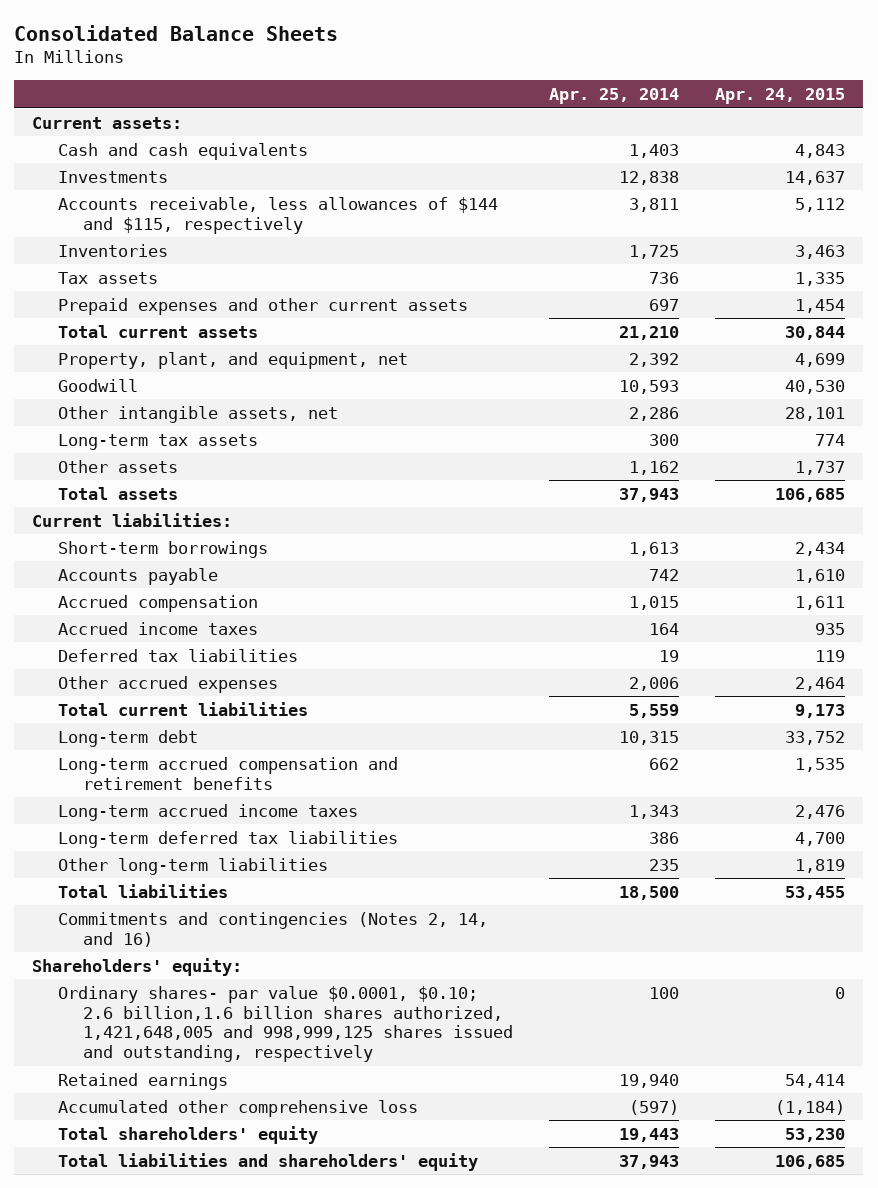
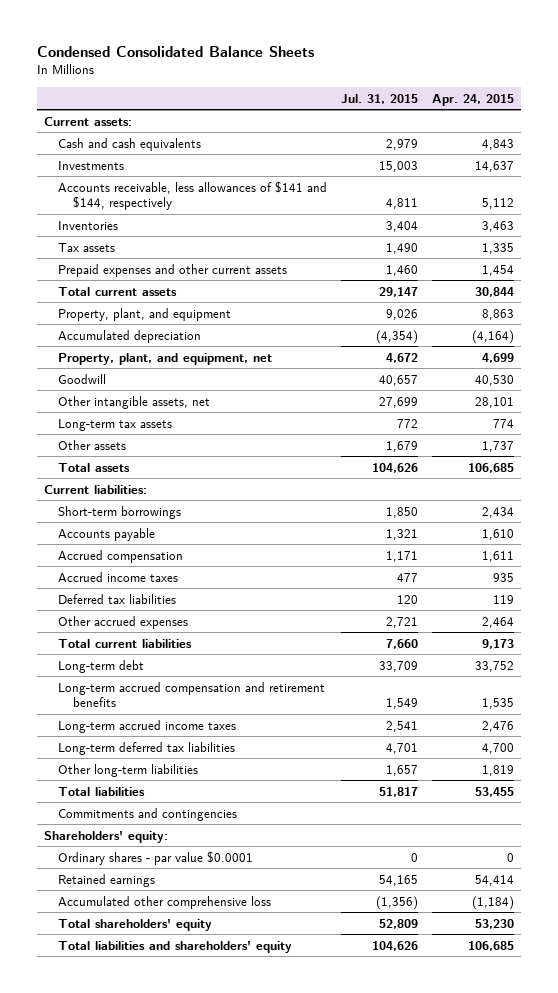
- Consolidated Balance Sheets
+ Condensed Consolidated Balance Sheets
- | Apr. 25, 2014 | Apr. 24, 2015
+ | Jul. 31, 2015 | Apr. 24, 2015
- Accounts receivable, less allowances of $144 and $115, respectively | 3,811 | 5,112
+ Accounts receivable, less allowances of $141 and $144, respectively | 4,811 | 5,112
+ Property, plant, and equipment | 9,026 | 8,863
+ Accumulated depreciation | (4,354) | (4,164)
- Commitments and contingencies (Notes 2, 14, and 16)
+ Commitments and contingencies
- Ordinary shares- par value $0.0001, $0.10; 2.6 billion,1.6 billion shares authorized, 1,421,648,005 and 998,999,125 shares issued and outstanding, respectively | 100 | 0
+ Ordinary shares - par value $0.0001 | 0 | 0

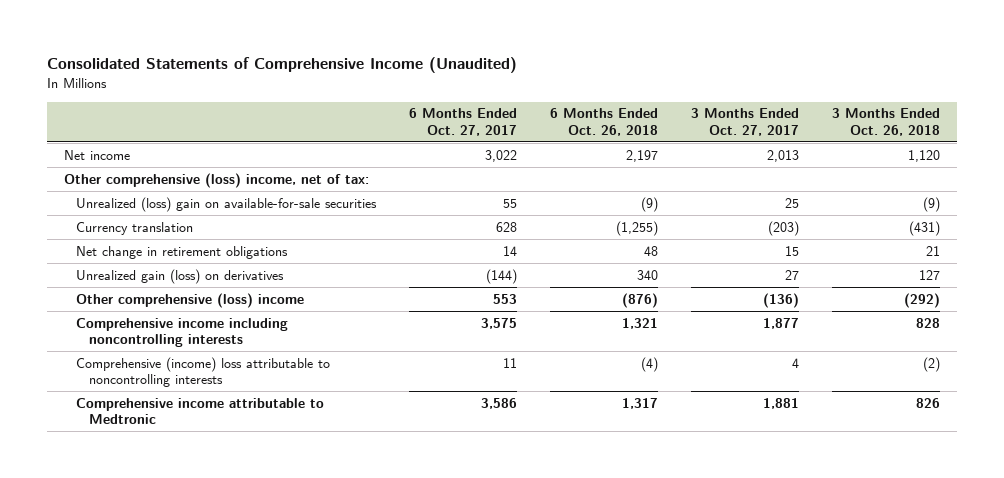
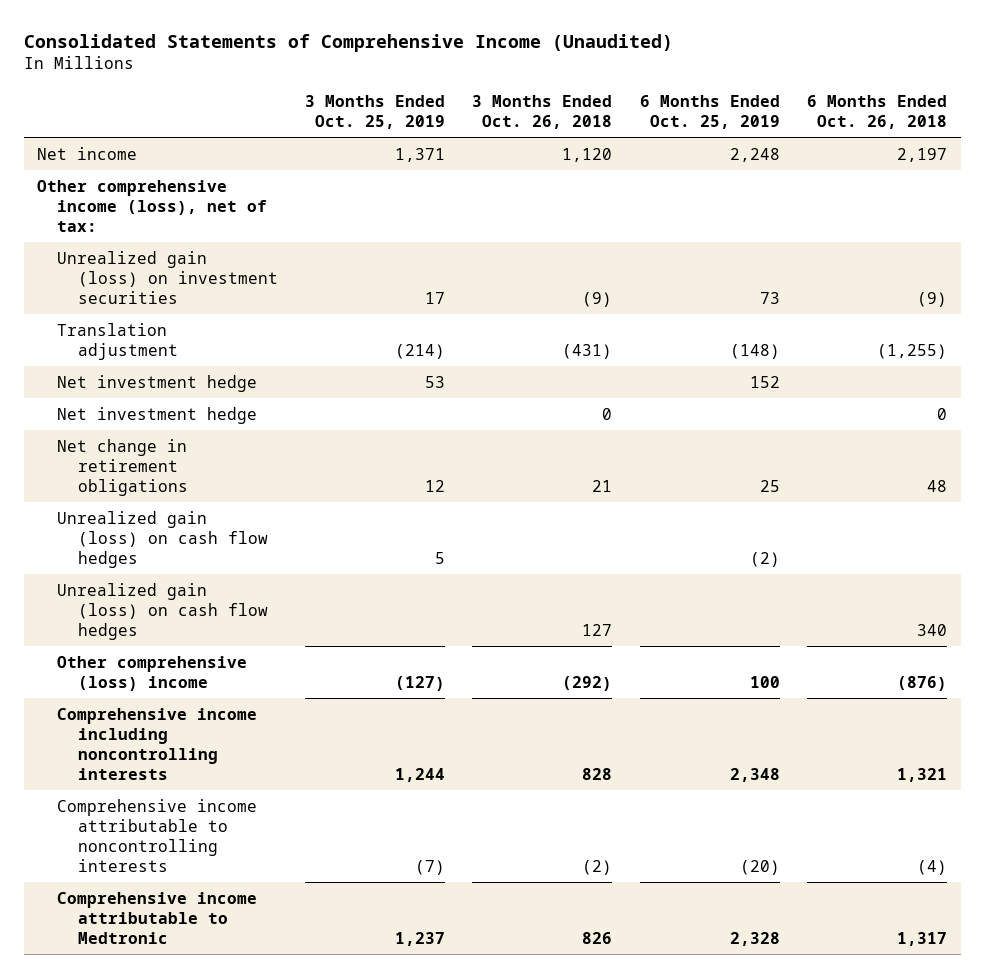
- | 6 Months Ended Oct. 27, 2017 | 6 Months Ended Oct. 26, 2018 | 3 Months Ended Oct. 27, 2017 | 3 Months Ended Oct. 26, 2018
+ | 3 Months Ended Oct. 25, 2019 | 3 Months Ended Oct. 26, 2018 | 6 Months Ended Oct. 25, 2019 | 6 Months Ended Oct. 26, 2018
- Other comprehensive (loss) income, net of tax:
- Unrealized (loss) gain on available-for-sale securities | 55 | (9) | 25 | (9)
- Currency translation | 628 | (1,255) | (203) | (431)
+ Other comprehensive income (loss), net of tax:
+ Unrealized gain (loss) on investment securities | 17 | (9) | 73 | (9)
+ Translation adjustment | (214) | (431) | (148) | (1,255)
+ Net investment hedge | 53 | | 152 |
+ Net investment hedge | | 0 | | 0
- Unrealized gain (loss) on derivatives | (144) | 340 | 27 | 127
+ Unrealized gain (loss) on cash flow hedges | 5 | | (2) |
+ Unrealized gain (loss) on cash flow hedges | | 127 | | 340
- Comprehensive (income) loss attributable to noncontrolling interests | 11 | (4) | 4 | (2)
+ Comprehensive income attributable to noncontrolling interests | (7) | (2) | (20) | (4)

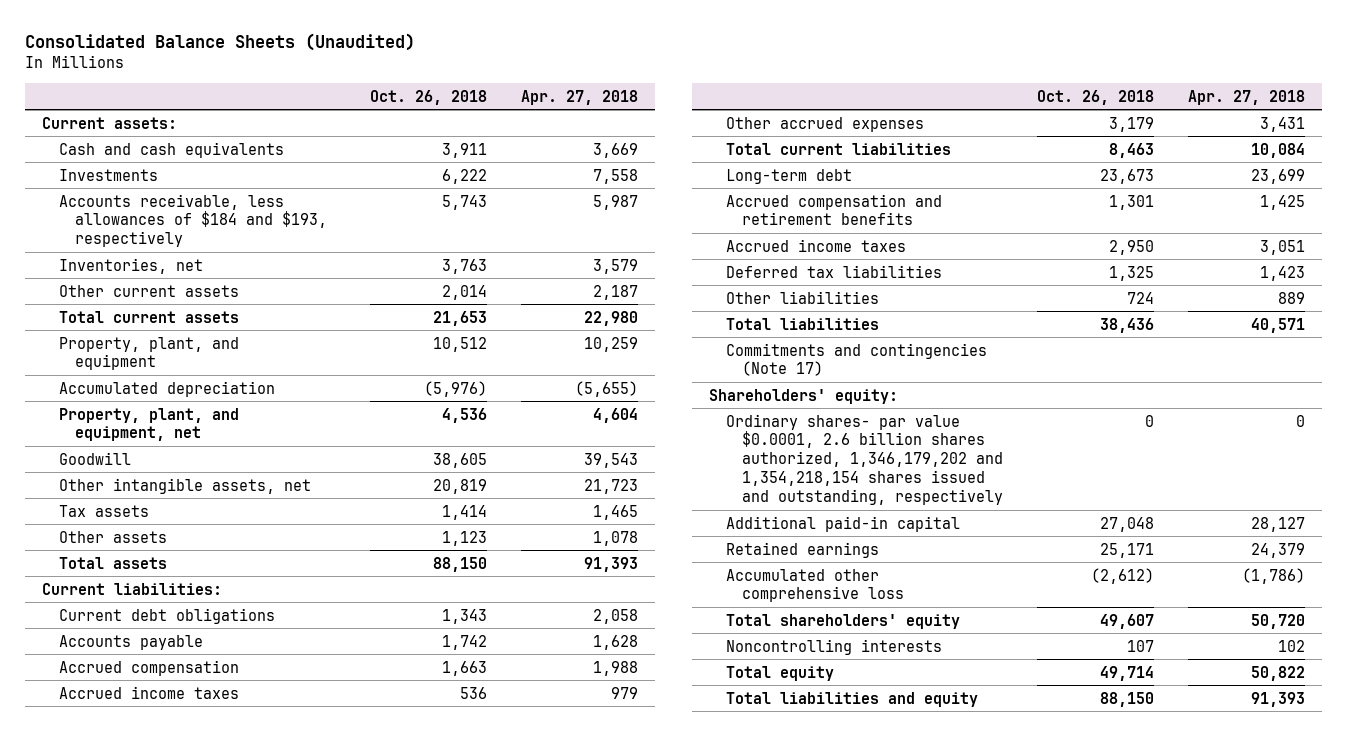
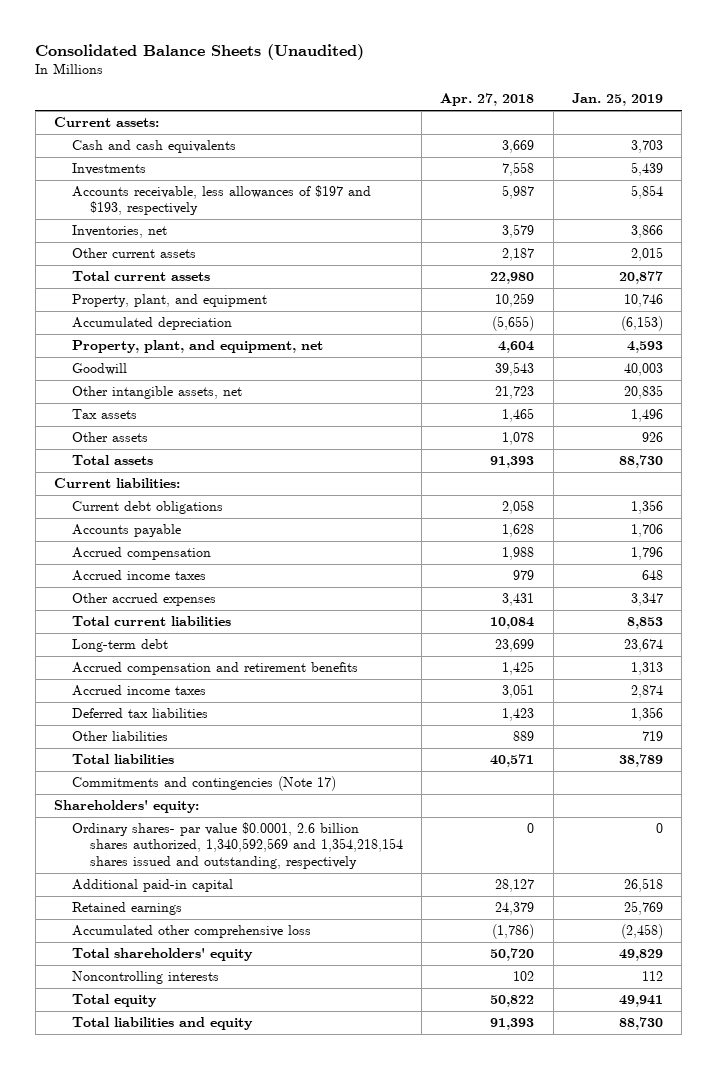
- | Oct. 26, 2018 | Apr. 27, 2018
+ | Apr. 27, 2018 | Jan. 25, 2019
- Accounts receivable, less allowances of $184 and $193, respectively | 5,743 | 5,987
+ Accounts receivable, less allowances of $197 and $193, respectively | 5,987 | 5,854
- Ordinary shares- par value $0.0001, 2.6 billion shares authorized, 1,346,179,202 and 1,354,218,154 shares issued and outstanding, respectively | 0 | 0
+ Ordinary shares- par value $0.0001, 2.6 billion shares authorized, 1,340,592,569 and 1,354,218,154 shares issued and outstanding, respectively | 0 | 0

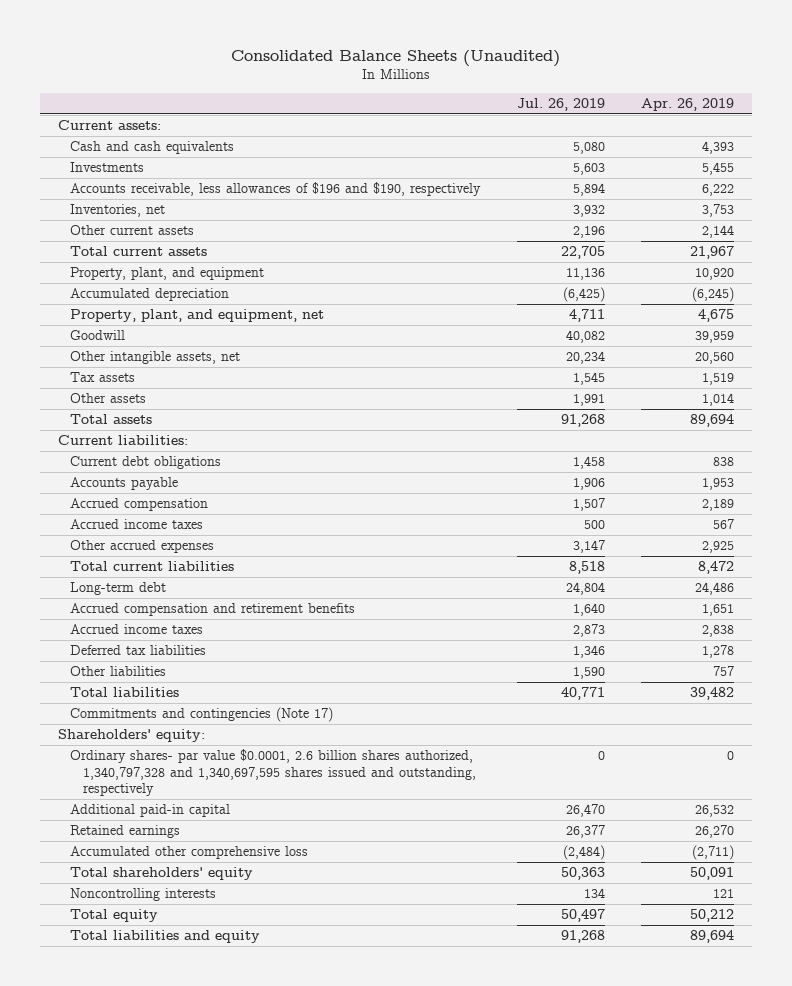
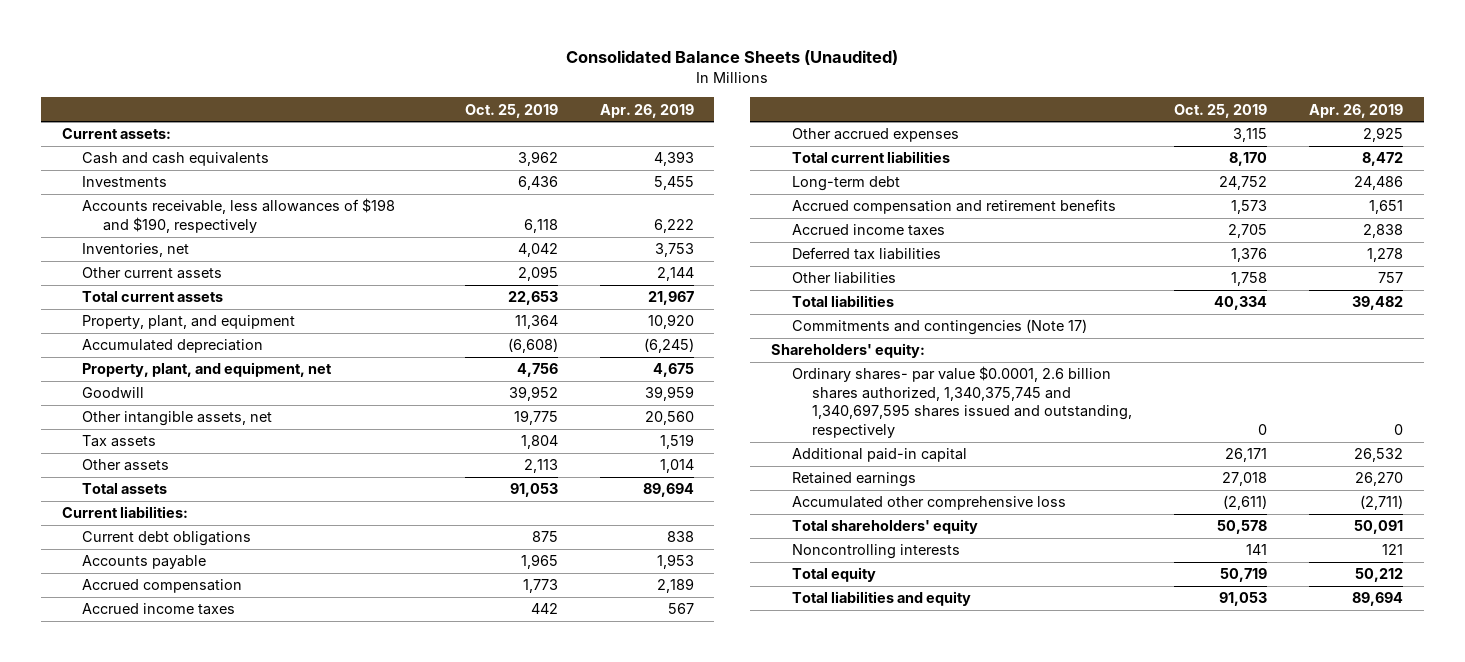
- | Jul. 26, 2019 | Apr. 26, 2019
+ | Oct. 25, 2019 | Apr. 26, 2019
- Accounts receivable, less allowances of $196 and $190, respectively | 5,894 | 6,222
+ Accounts receivable, less allowances of $198 and $190, respectively | 6,118 | 6,222
- Ordinary shares- par value $0.0001, 2.6 billion shares authorized, 1,340,797,328 and 1,340,697,595 shares issued and outstanding, respectively | 0 | 0
+ Ordinary shares- par value $0.0001, 2.6 billion shares authorized, 1,340,375,745 and 1,340,697,595 shares issued and outstanding, respectively | 0 | 0

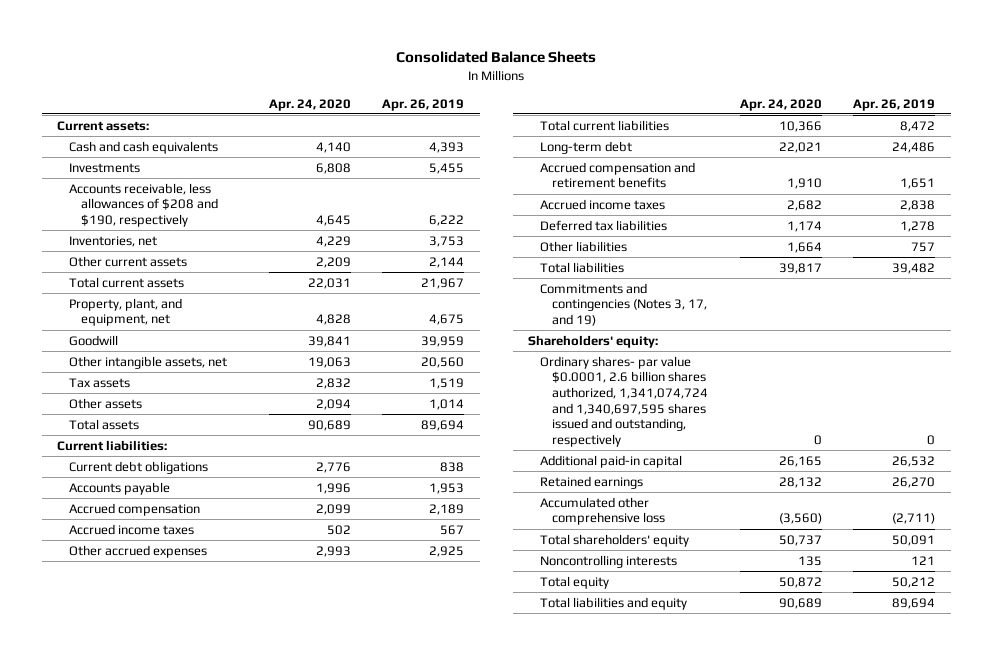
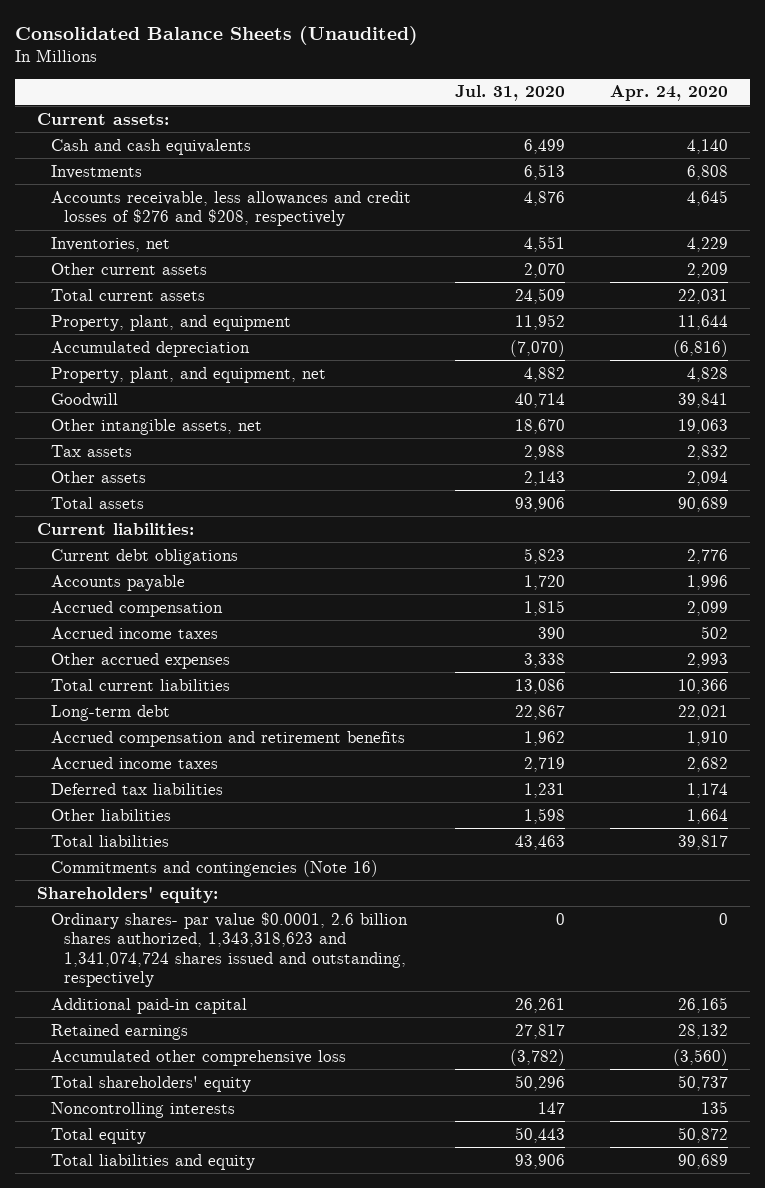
- Consolidated Balance Sheets
+ Consolidated Balance Sheets (Unaudited)
- | Apr. 24, 2020 | Apr. 26, 2019
+ | Jul. 31, 2020 | Apr. 24, 2020
- Accounts receivable, less allowances of $208 and $190, respectively | 4,645 | 6,222
+ Accounts receivable, less allowances and credit losses of $276 and $208, respectively | 4,876 | 4,645
+ Property, plant, and equipment | 11,952 | 11,644
+ Accumulated depreciation | (7,070) | (6,816)
- Commitments and contingencies (Notes 3, 17, and 19)
+ Commitments and contingencies (Note 16)
- Ordinary shares- par value $0.0001, 2.6 billion shares authorized, 1,341,074,724 and 1,340,697,595 shares issued and outstanding, respectively | 0 | 0
+ Ordinary shares- par value $0.0001, 2.6 billion shares authorized, 1,343,318,623 and 1,341,074,724 shares issued and outstanding, respectively | 0 | 0

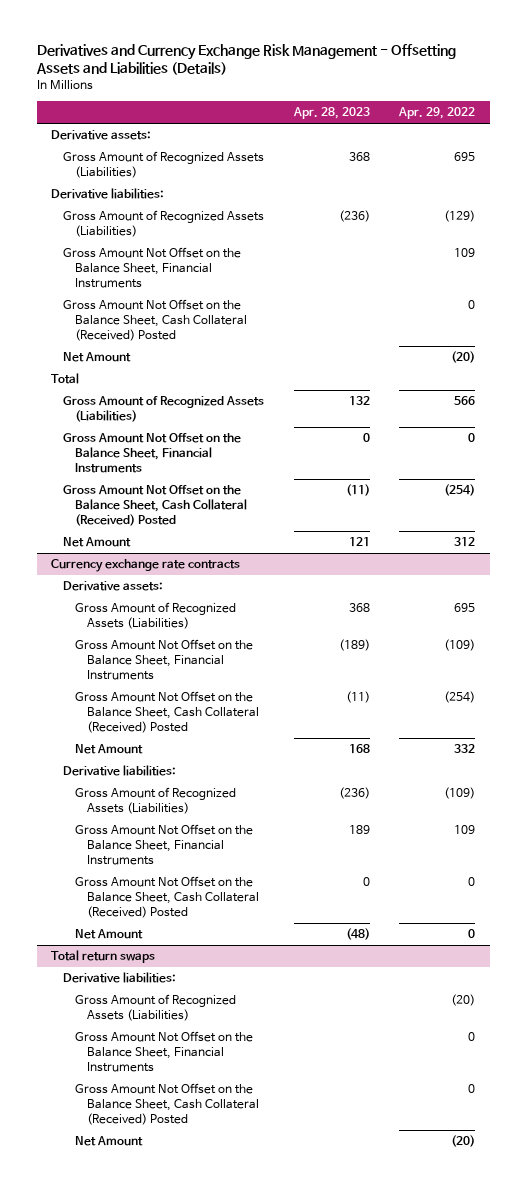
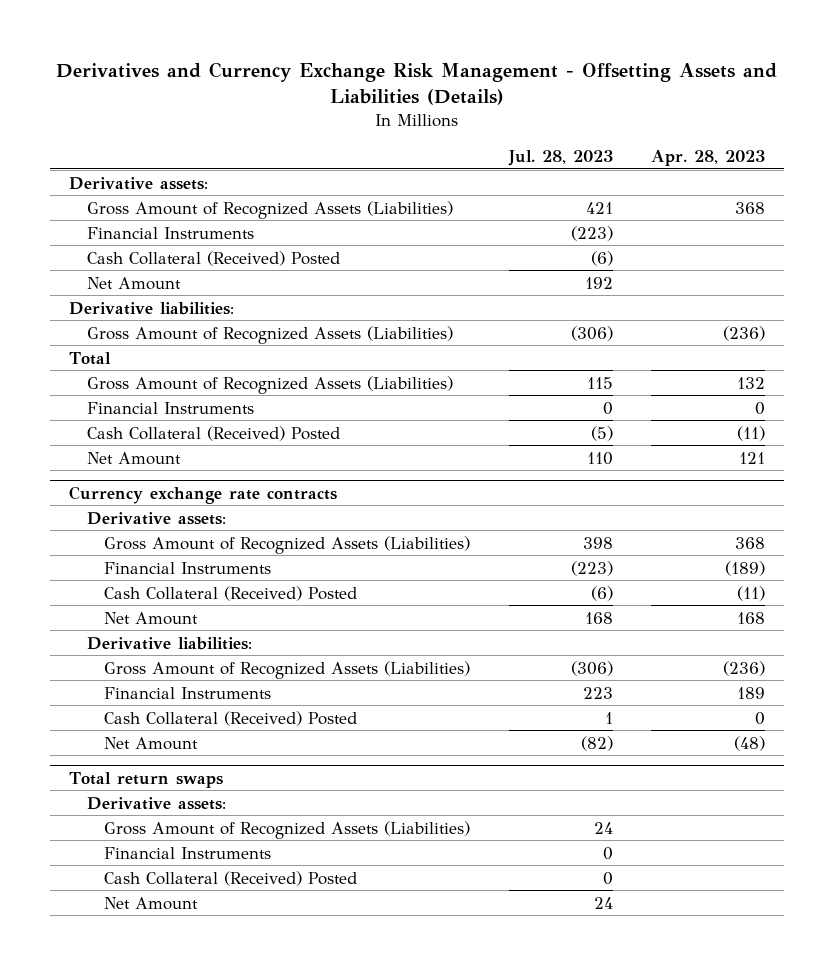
- | Apr. 28, 2023 | Apr. 29, 2022
+ | Jul. 28, 2023 | Apr. 28, 2023
+ Financial Instruments | (223) |
+ Cash Collateral (Received) Posted | (6) |
moved up: Net Amount | 192 |
- Gross Amount Not Offset on the Balance Sheet, Financial Instruments | | 109
- Gross Amount Not Offset on the Balance Sheet, Cash Collateral (Received) Posted | | 0
- Gross Amount Not Offset on the Balance Sheet, Financial Instruments | 0 | 0
- Gross Amount Not Offset on the Balance Sheet, Cash Collateral (Received) Posted | (11) | (254)
+ Financial Instruments | 0 | 0
+ Cash Collateral (Received) Posted | (5) | (11)
@ Currency exchange rate contracts
- Gross Amount Not Offset on the Balance Sheet, Financial Instruments | (189) | (109)
- Gross Amount Not Offset on the Balance Sheet, Cash Collateral (Received) Posted | (11) | (254)
+ Financial Instruments | (223) | (189)
+ Cash Collateral (Received) Posted | (6) | (11)
- Gross Amount Not Offset on the Balance Sheet, Financial Instruments | 189 | 109
- Gross Amount Not Offset on the Balance Sheet, Cash Collateral (Received) Posted | 0 | 0
+ Financial Instruments | 223 | 189
+ Cash Collateral (Received) Posted | 1 | 0
@ Total return swaps
- Derivative liabilities:
+ Derivative assets:
- Gross Amount Not Offset on the Balance Sheet, Financial Instruments | | 0
- Gross Amount Not Offset on the Balance Sheet, Cash Collateral (Received) Posted | | 0
+ Financial Instruments | 0 |
+ Cash Collateral (Received) Posted | 0 |

